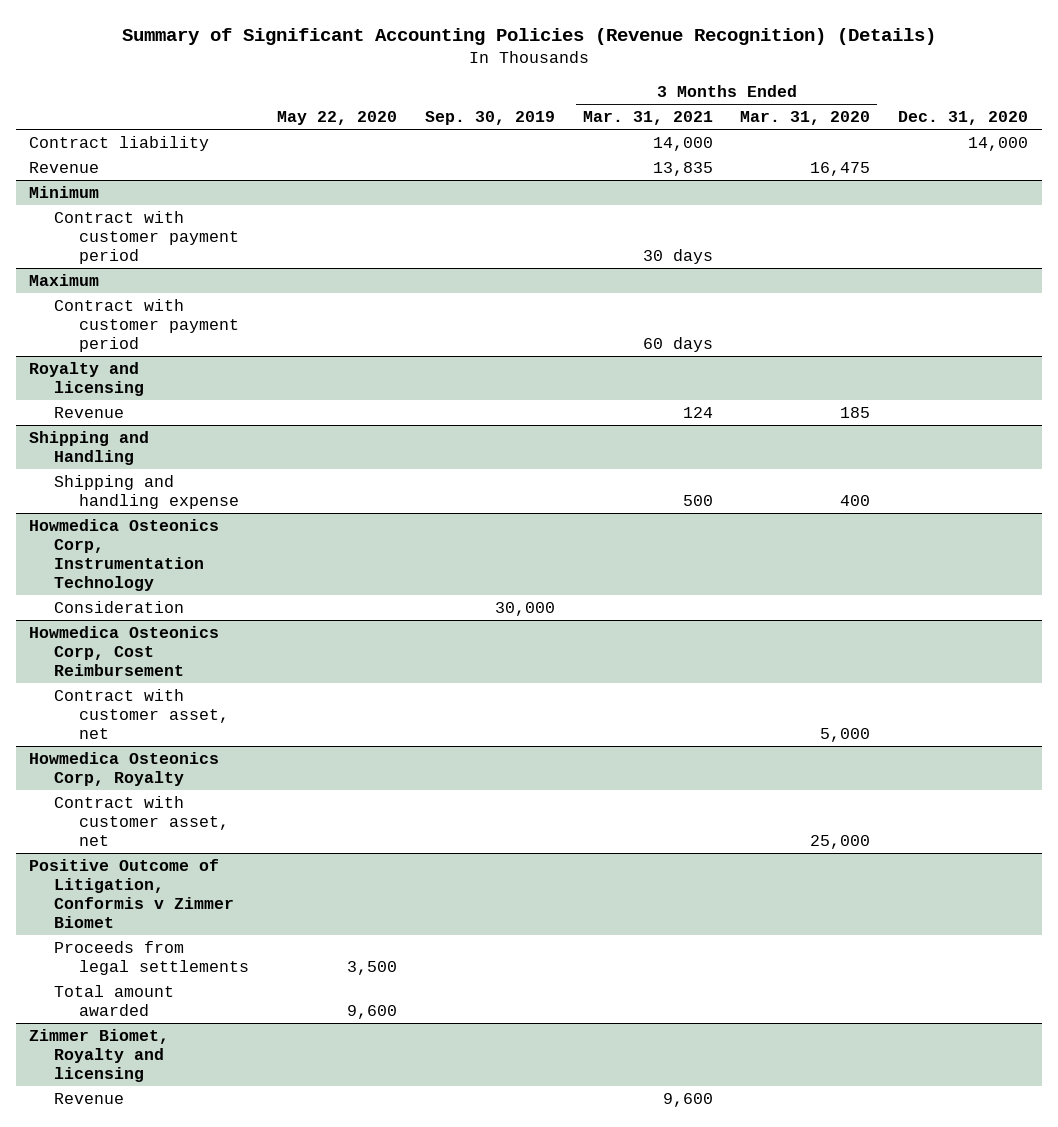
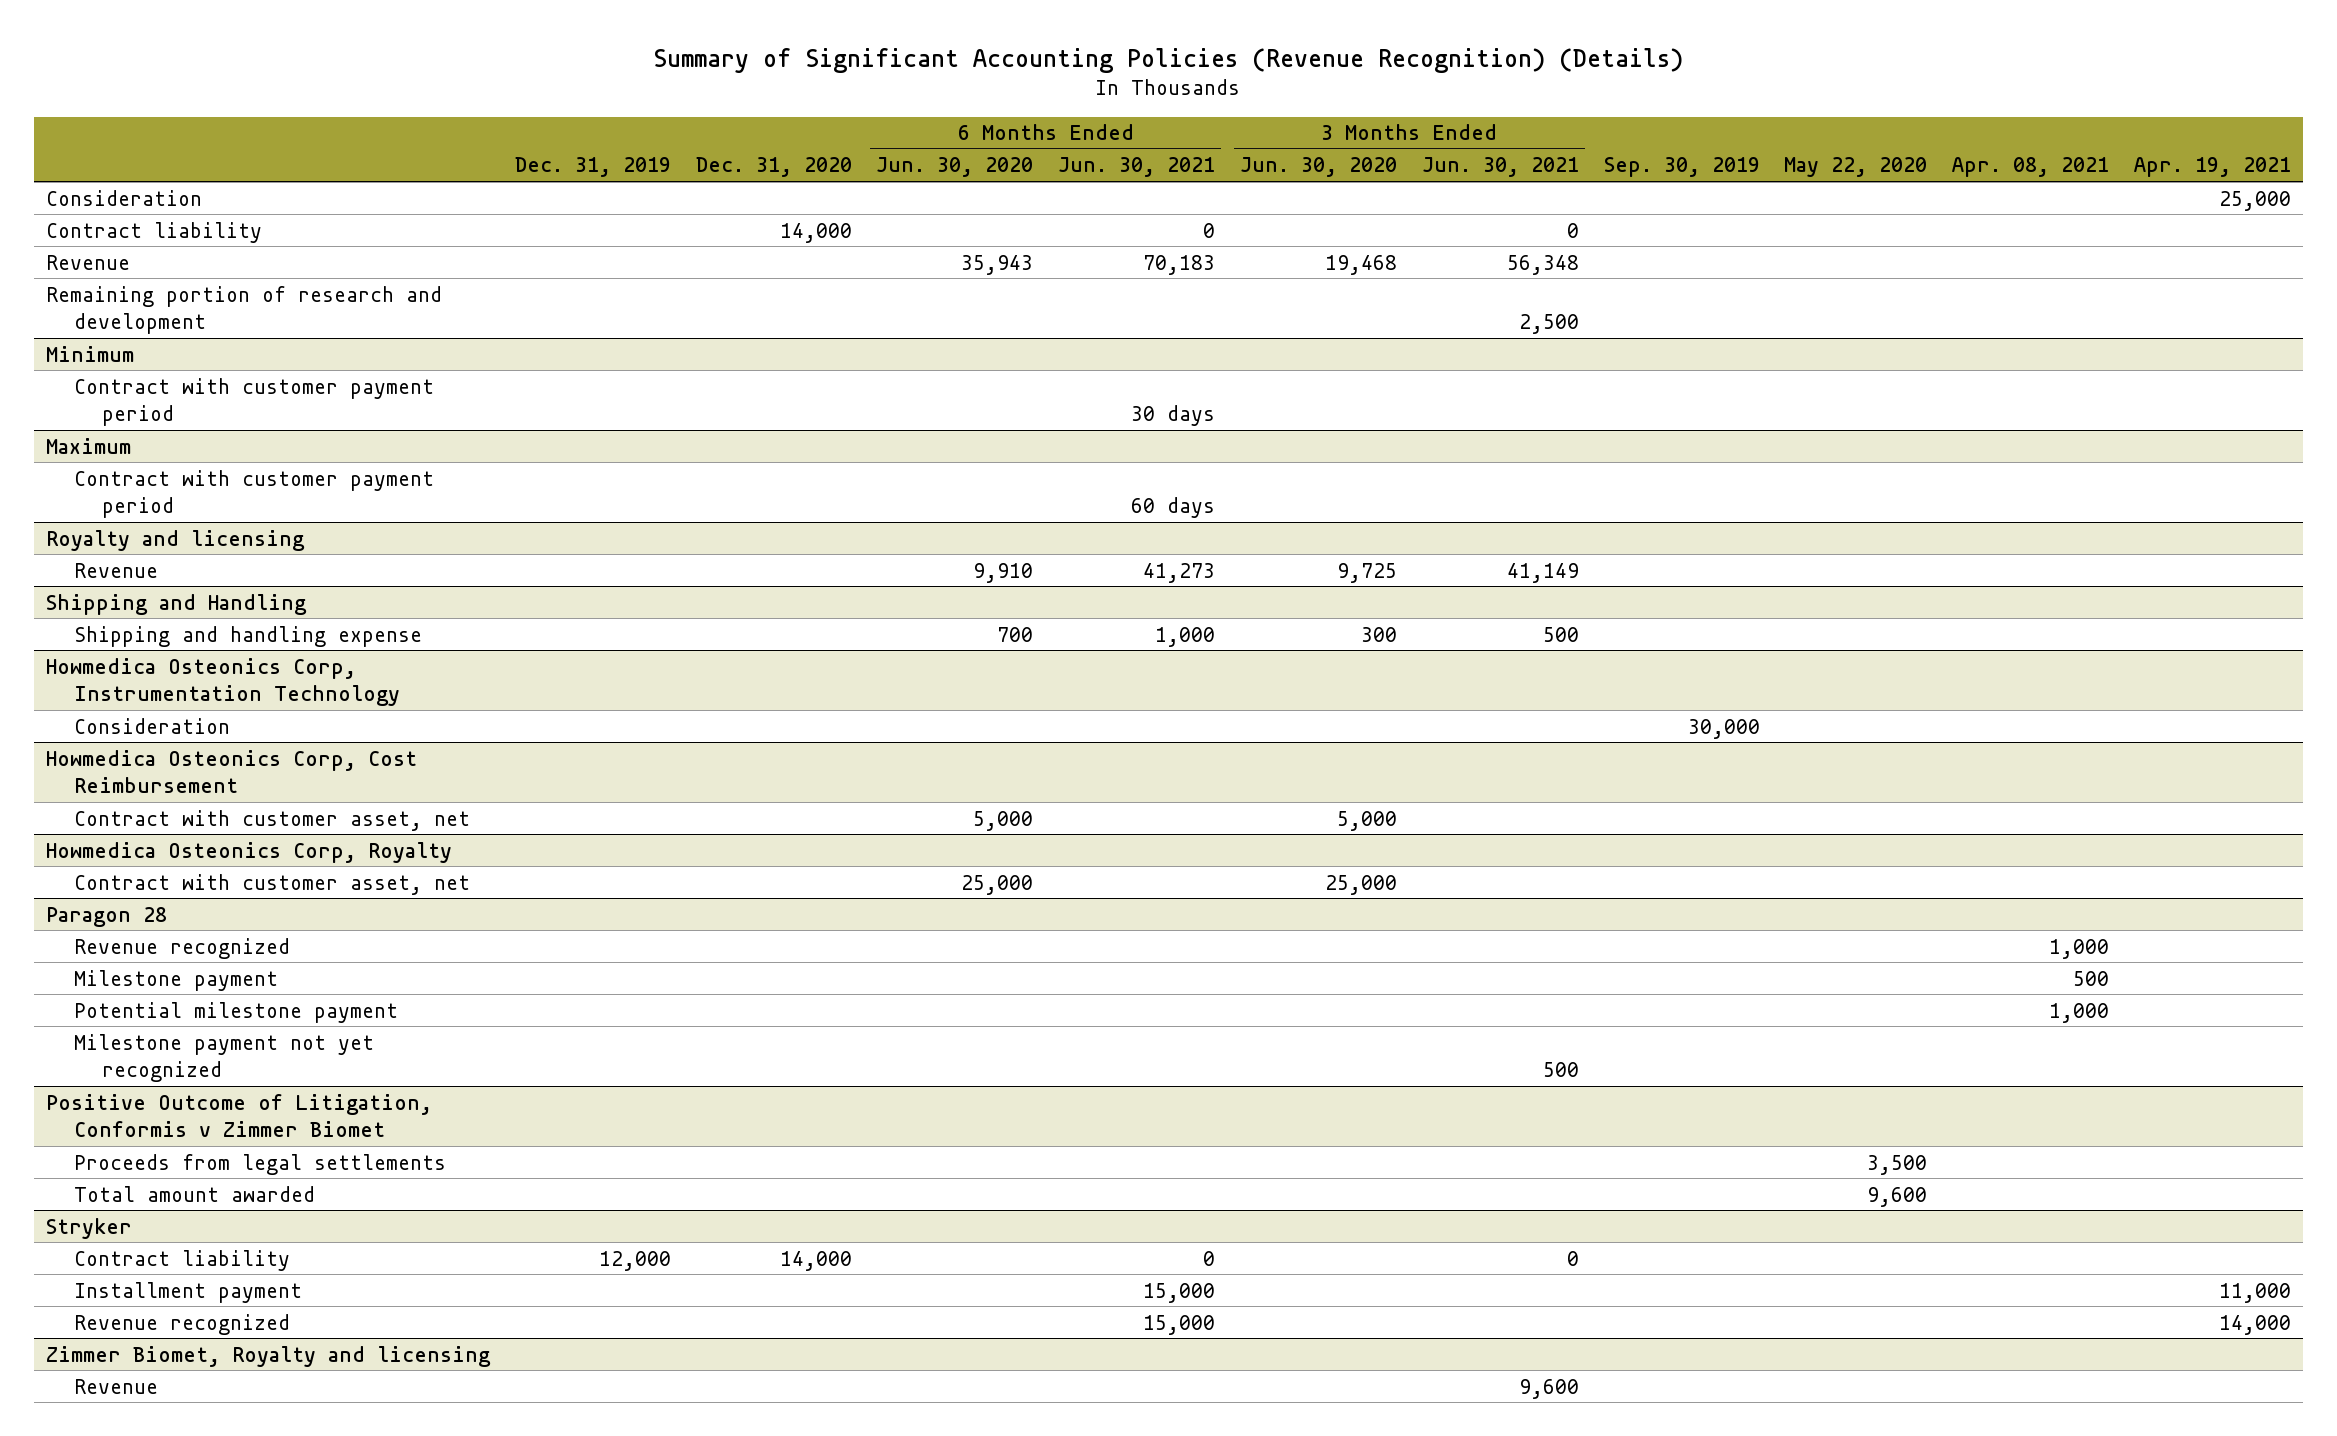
- | May 22, 2020 | Sep. 30, 2019 | 3 Months Ended Mar. 31, 2021 | 3 Months Ended Mar. 31, 2020 | Dec. 31, 2020
+ | Dec. 31, 2019 | Dec. 31, 2020 | 6 Months Ended Jun. 30, 2020 | 6 Months Ended Jun. 30, 2021 | 3 Months Ended Jun. 30, 2020 | 3 Months Ended Jun. 30, 2021 | Sep. 30, 2019 | May 22, 2020 | Apr. 08, 2021 | Apr. 19, 2021
+ Consideration | | | | | | | | | | 25,000
+ Remaining portion of research and development | | | | | | 2,500 | | | |
+ Paragon 28
+ Revenue recognized | | | | | | | | | 1,000 |
+ Milestone payment | | | | | | | | | 500 |
+ Potential milestone payment | | | | | | | | | 1,000 |
+ Milestone payment not yet recognized | | | | | | 500 | | | |
+ Stryker
+ Contract liability | 12,000 | 14,000 | | 0 | | 0 | | | |
+ Installment payment | | | | 15,000 | | | | | | 11,000
+ Revenue recognized | | | | 15,000 | | | | | | 14,000

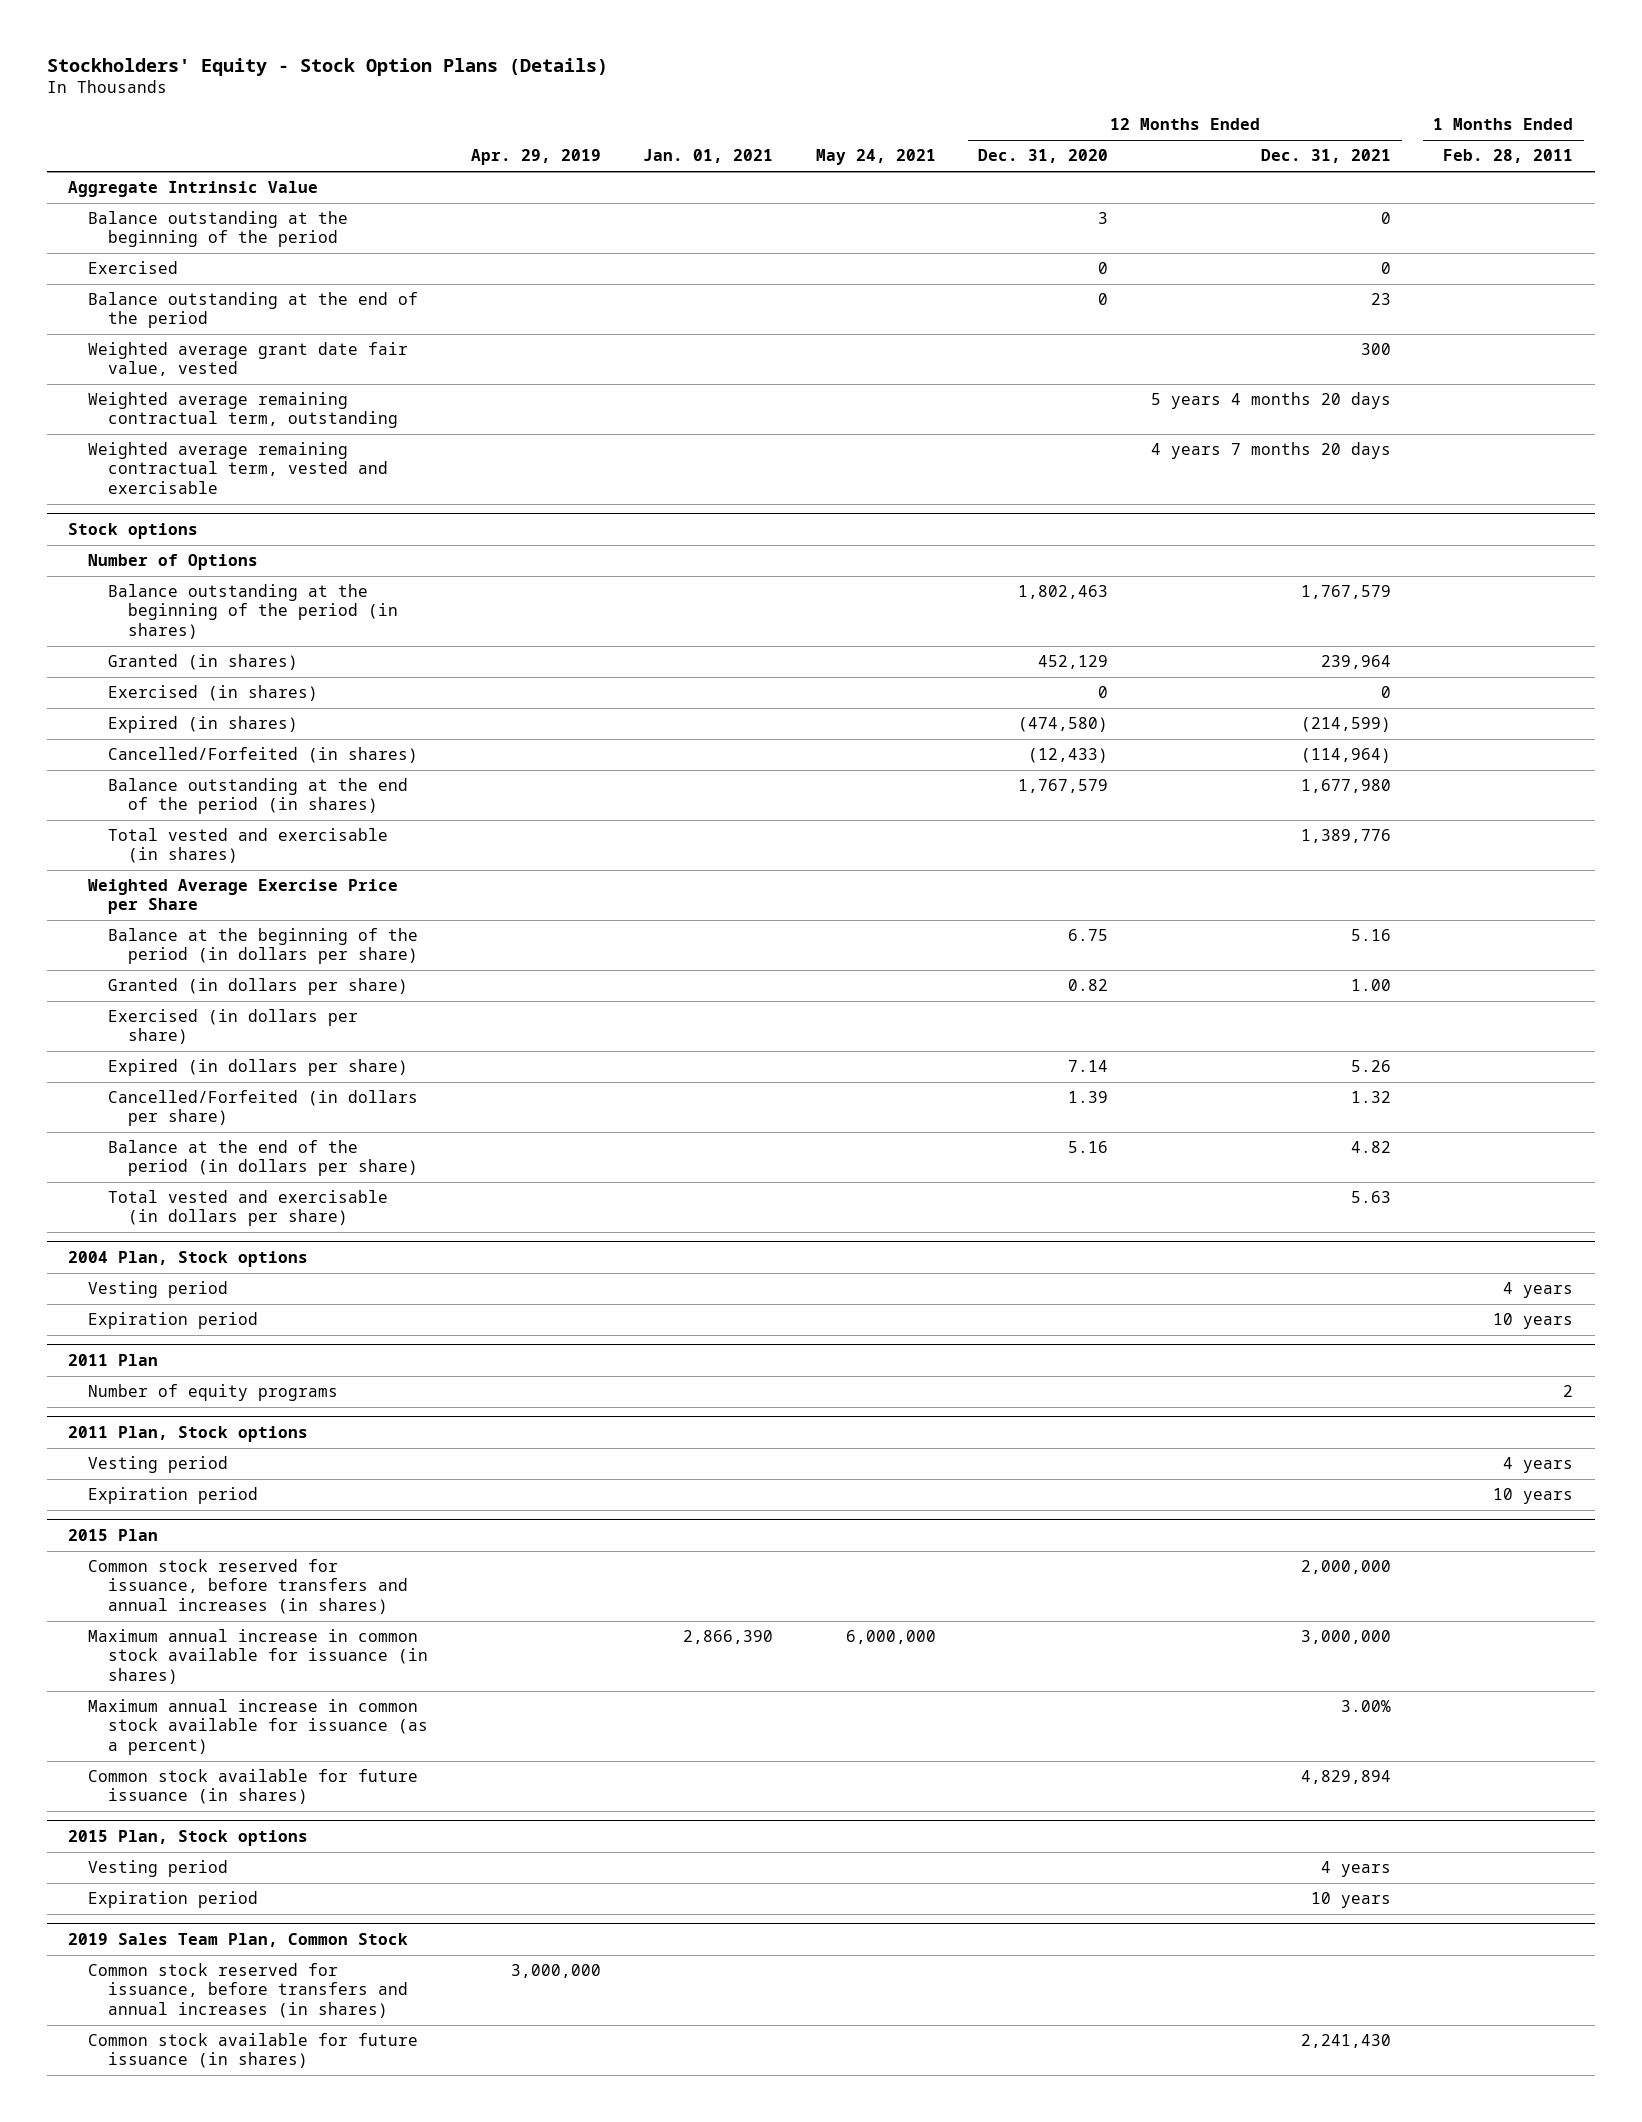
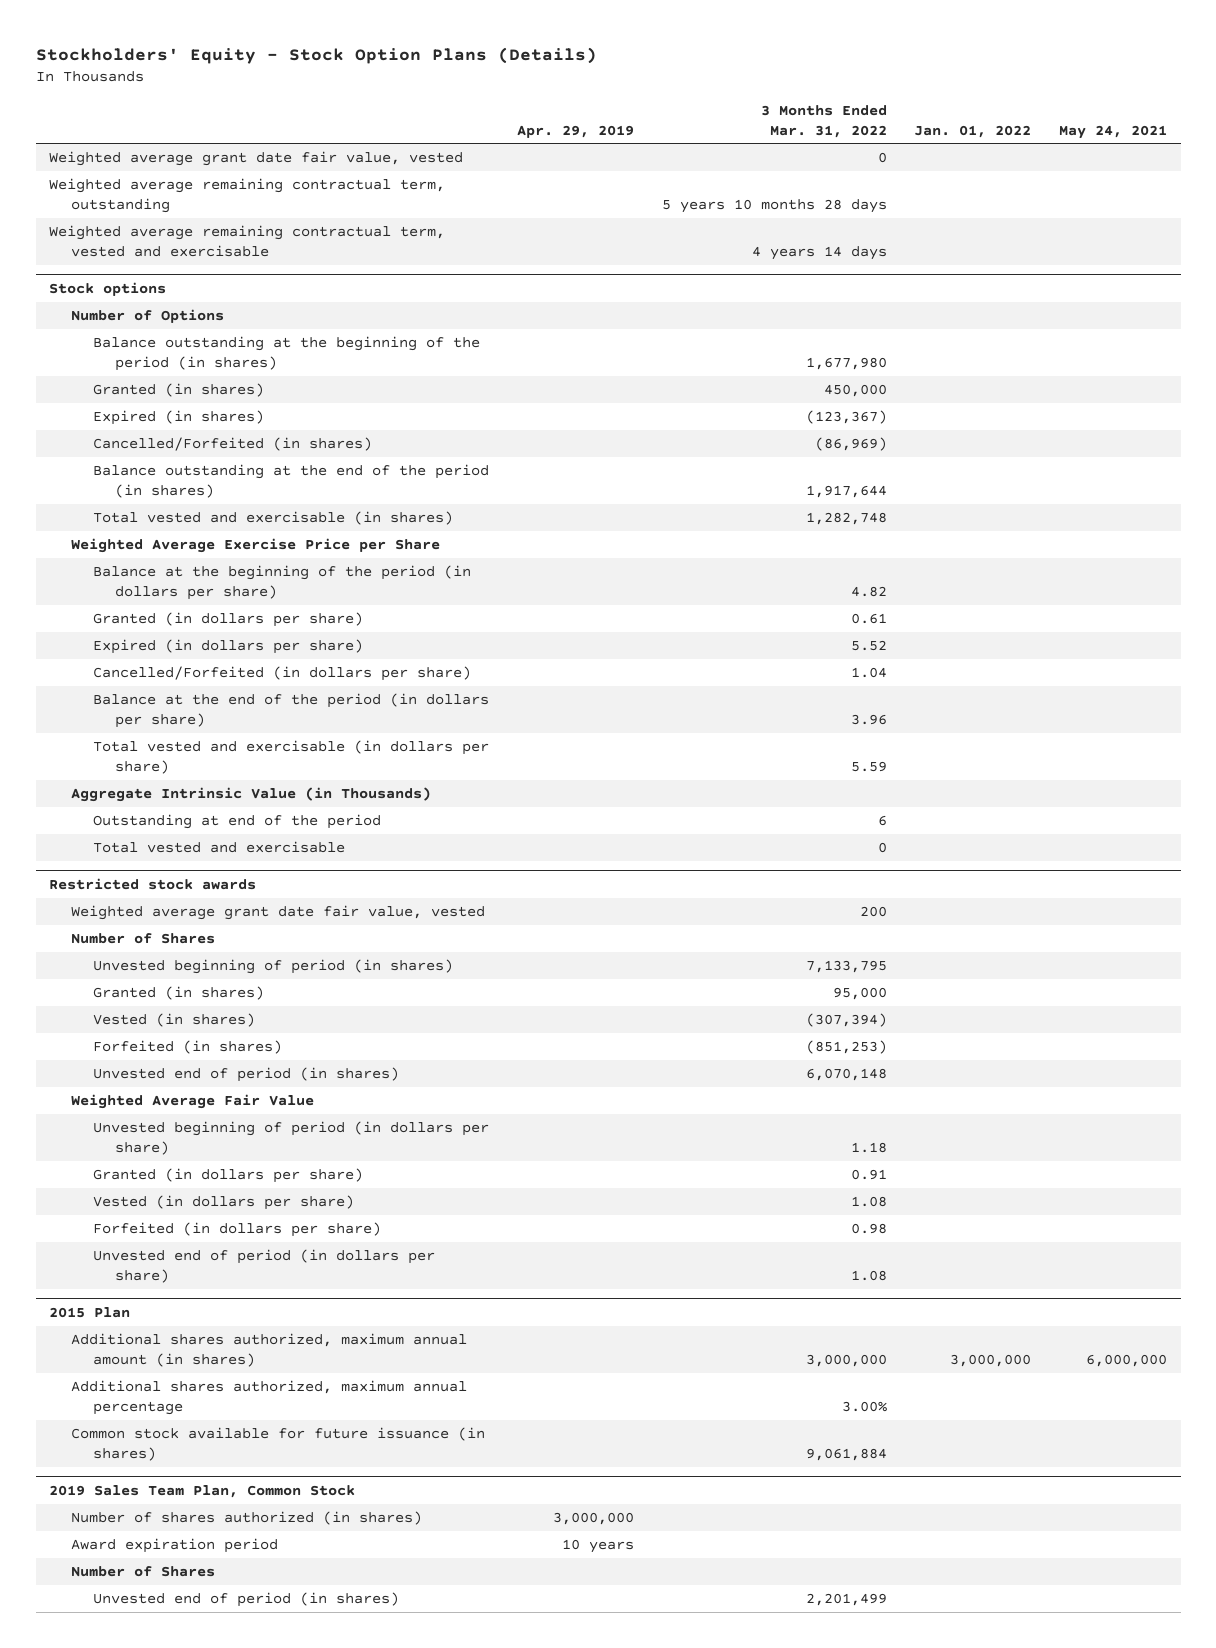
- | Apr. 29, 2019 | Jan. 01, 2021 | May 24, 2021 | 12 Months Ended Dec. 31, 2020 | 12 Months Ended Dec. 31, 2021 | 1 Months Ended Feb. 28, 2011
+ | Apr. 29, 2019 | 3 Months Ended Mar. 31, 2022 | Jan. 01, 2022 | May 24, 2021
- Aggregate Intrinsic Value
- Balance outstanding at the beginning of the period | | | | 3 | 0 |
- Exercised | | | | 0 | 0 |
- Balance outstanding at the end of the period | | | | 0 | 23 |
@ Stock options
- Exercised (in shares) | | | | 0 | 0 |
- Exercised (in dollars per share)
- 2004 Plan, Stock options
- Vesting period | | | | | | 4 years
- Expiration period | | | | | | 10 years
- 2011 Plan
- Number of equity programs | | | | | | 2
- 2011 Plan, Stock options
- Vesting period | | | | | | 4 years
- Expiration period | | | | | | 10 years
@ Stock options
+ Aggregate Intrinsic Value (in Thousands)
+ Outstanding at end of the period | | 6 | |
+ Total vested and exercisable | | 0 | |
+ Restricted stock awards
+ Weighted average grant date fair value, vested | | 200 | |
+ Number of Shares
+ Unvested beginning of period (in shares) | | 7,133,795 | |
+ Granted (in shares) | | 95,000 | |
+ Vested (in shares) | | (307,394) | |
+ Forfeited (in shares) | | (851,253) | |
+ Unvested end of period (in shares) | | 6,070,148 | |
+ Weighted Average Fair Value
+ Unvested beginning of period (in dollars per share) | | 1.18 | |
+ Granted (in dollars per share) | | 0.91 | |
+ Vested (in dollars per share) | | 1.08 | |
+ Forfeited (in dollars per share) | | 0.98 | |
+ Unvested end of period (in dollars per share) | | 1.08 | |
@ 2015 Plan
- Common stock reserved for issuance, before transfers and annual increases (in shares) | | | | | 2,000,000 |
- Maximum annual increase in common stock available for issuance (in shares) | | 2,866,390 | 6,000,000 | | 3,000,000 |
- Maximum annual increase in common stock available for issuance (as a percent) | | | | | 3.00% |
+ Additional shares authorized, maximum annual amount (in shares) | | 3,000,000 | 3,000,000 | 6,000,000
+ Additional shares authorized, maximum annual percentage | | 3.00% | |
- 2015 Plan, Stock options
- Vesting period | | | | | 4 years |
- Expiration period | | | | | 10 years |
@ 2019 Sales Team Plan, Common Stock
- Common stock reserved for issuance, before transfers and annual increases (in shares) | 3,000,000 | | | | |
- Common stock available for future issuance (in shares) | | | | | 2,241,430 |
+ Number of shares authorized (in shares) | 3,000,000 | | |
+ Award expiration period | 10 years | | |
+ Number of Shares
+ Unvested end of period (in shares) | | 2,201,499 | |

